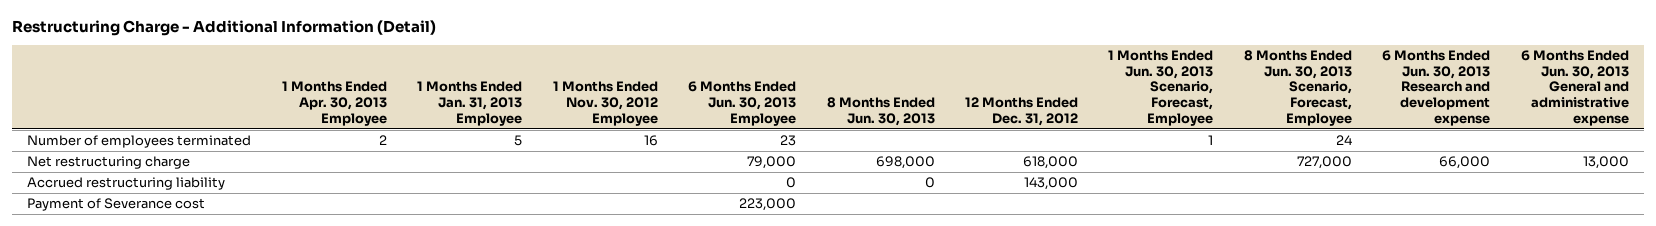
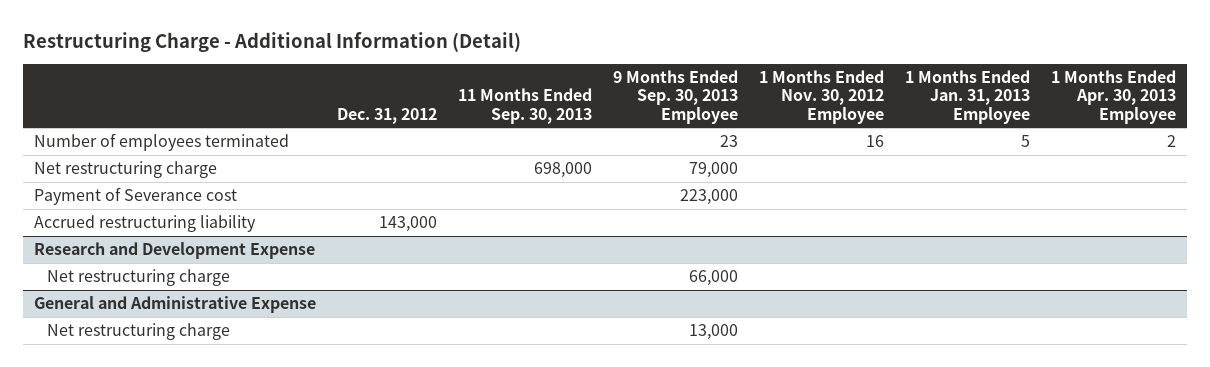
- | 1 Months Ended Apr. 30, 2013 Employee | 1 Months Ended Jan. 31, 2013 Employee | 1 Months Ended Nov. 30, 2012 Employee | 6 Months Ended Jun. 30, 2013 Employee | 8 Months Ended Jun. 30, 2013 | 12 Months Ended Dec. 31, 2012 | 1 Months Ended Jun. 30, 2013 Scenario, Forecast, Employee | 8 Months Ended Jun. 30, 2013 Scenario, Forecast, Employee | 6 Months Ended Jun. 30, 2013 Research and development expense | 6 Months Ended Jun. 30, 2013 General and administrative expense
+ | Dec. 31, 2012 | 11 Months Ended Sep. 30, 2013 | 9 Months Ended Sep. 30, 2013 Employee | 1 Months Ended Nov. 30, 2012 Employee | 1 Months Ended Jan. 31, 2013 Employee | 1 Months Ended Apr. 30, 2013 Employee
moved down: Accrued restructuring liability | 143,000 | | | | |
+ Research and Development Expense
+ Net restructuring charge | | | 66,000 | | |
+ General and Administrative Expense
+ Net restructuring charge | | | 13,000 | | |

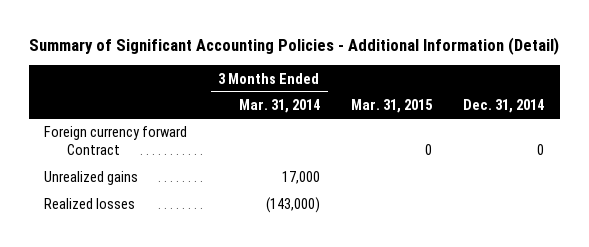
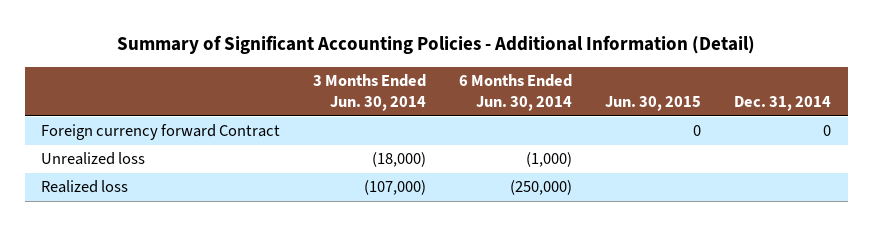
- | 3 Months Ended Mar. 31, 2014 | Mar. 31, 2015 | Dec. 31, 2014
+ | 3 Months Ended Jun. 30, 2014 | 6 Months Ended Jun. 30, 2014 | Jun. 30, 2015 | Dec. 31, 2014
- Unrealized gains | 17,000 | |
- Realized losses | (143,000) | |
+ Unrealized loss | (18,000) | (1,000) | |
+ Realized loss | (107,000) | (250,000) | |

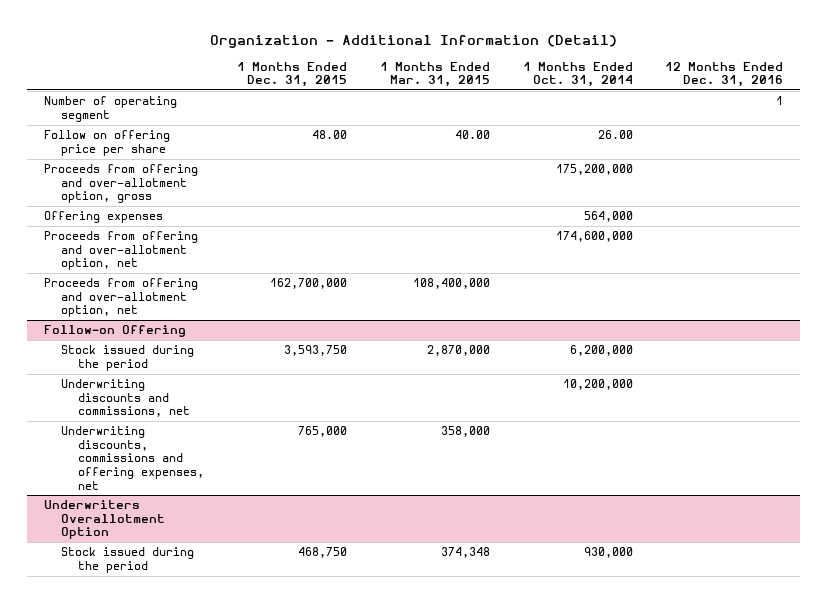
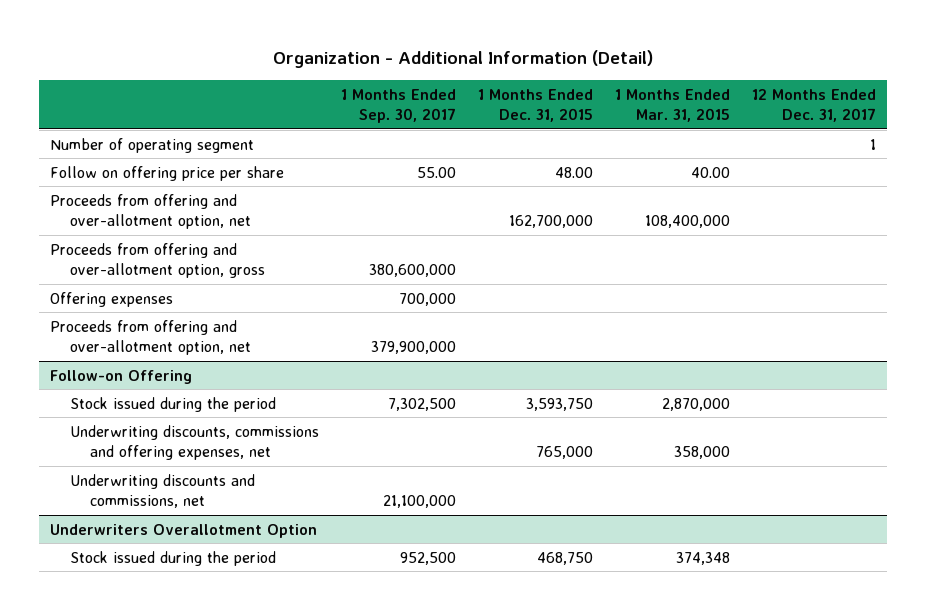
- | 1 Months Ended Dec. 31, 2015 | 1 Months Ended Mar. 31, 2015 | 1 Months Ended Oct. 31, 2014 | 12 Months Ended Dec. 31, 2016
+ | 1 Months Ended Sep. 30, 2017 | 1 Months Ended Dec. 31, 2015 | 1 Months Ended Mar. 31, 2015 | 12 Months Ended Dec. 31, 2017
moved up: Proceeds from offering and over-allotment option, net | | 162,700,000 | 108,400,000 |
@ Follow-on Offering
moved down: Underwriting discounts and commissions, net | 21,100,000 | | |

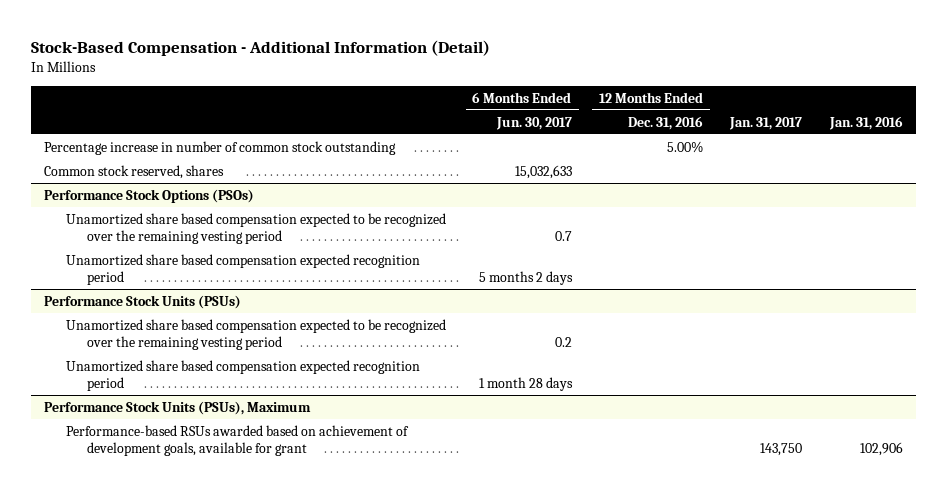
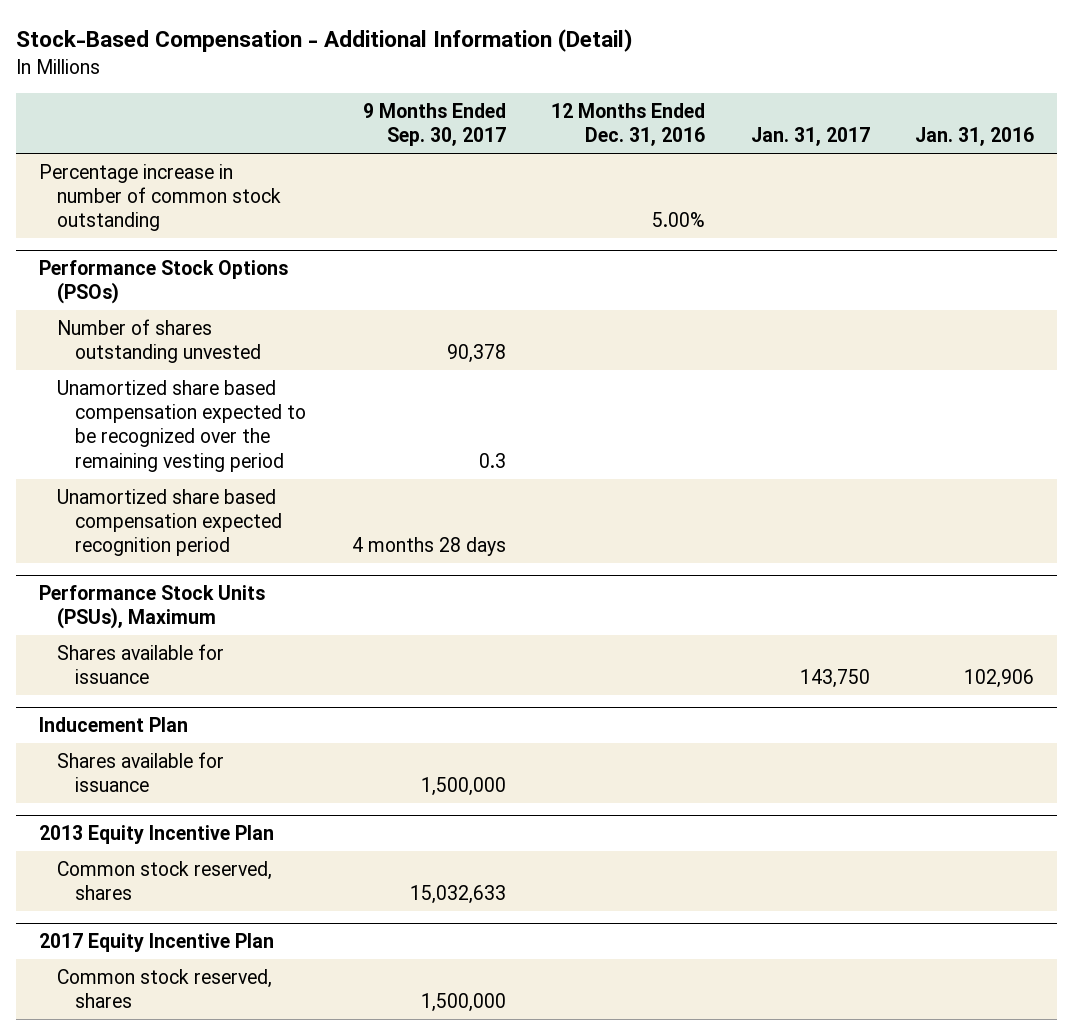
- | 6 Months Ended Jun. 30, 2017 | 12 Months Ended Dec. 31, 2016 | Jan. 31, 2017 | Jan. 31, 2016
+ | 9 Months Ended Sep. 30, 2017 | 12 Months Ended Dec. 31, 2016 | Jan. 31, 2017 | Jan. 31, 2016
- Common stock reserved, shares | 15,032,633 | | |
@ Performance Stock Options (PSOs)
+ Number of shares outstanding unvested | 90,378 | | |
- Performance Stock Units (PSUs)
- Unamortized share based compensation expected to be recognized over the remaining vesting period | 0.2 | | |
- Unamortized share based compensation expected recognition period | 1 month 28 days | | |
@ Performance Stock Units (PSUs), Maximum
- Performance-based RSUs awarded based on achievement of development goals, available for grant | | | 143,750 | 102,906
+ Shares available for issuance | | | 143,750 | 102,906
+ Inducement Plan
+ Shares available for issuance | 1,500,000 | | |
+ 2013 Equity Incentive Plan
+ Common stock reserved, shares | 15,032,633 | | |
+ 2017 Equity Incentive Plan
+ Common stock reserved, shares | 1,500,000 | | |

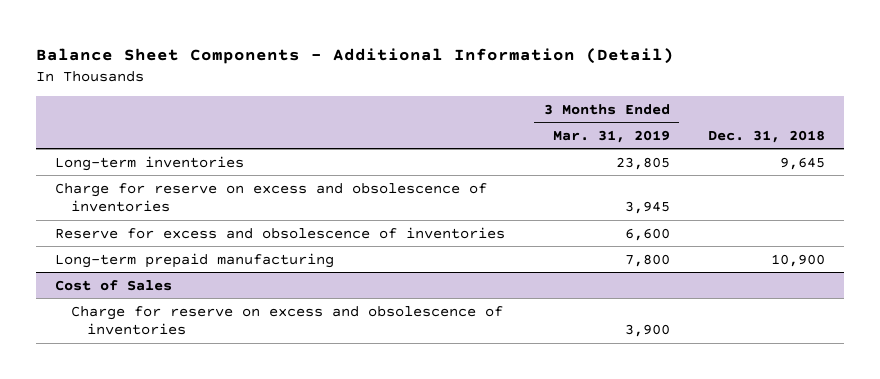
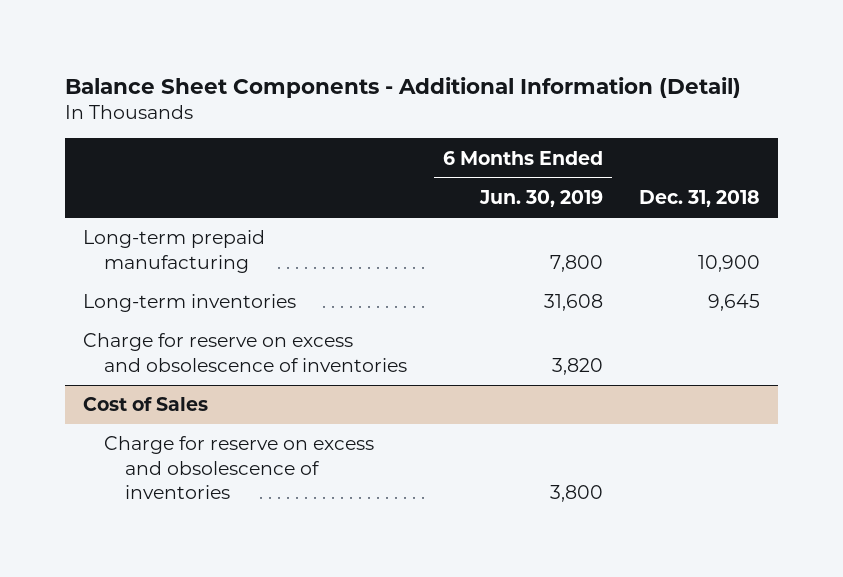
- | 3 Months Ended Mar. 31, 2019 | Dec. 31, 2018
+ | 6 Months Ended Jun. 30, 2019 | Dec. 31, 2018
moved up: Long-term prepaid manufacturing | 7,800 | 10,900
- Reserve for excess and obsolescence of inventories | 6,600 |

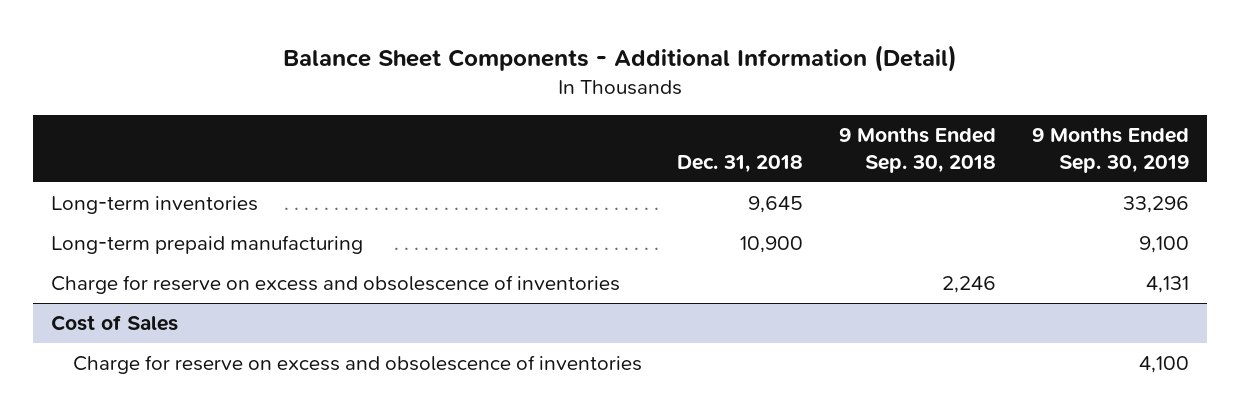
- | 6 Months Ended Jun. 30, 2019 | Dec. 31, 2018
+ | Dec. 31, 2018 | 9 Months Ended Sep. 30, 2018 | 9 Months Ended Sep. 30, 2019
moved down: Long-term prepaid manufacturing | 10,900 | | 9,100

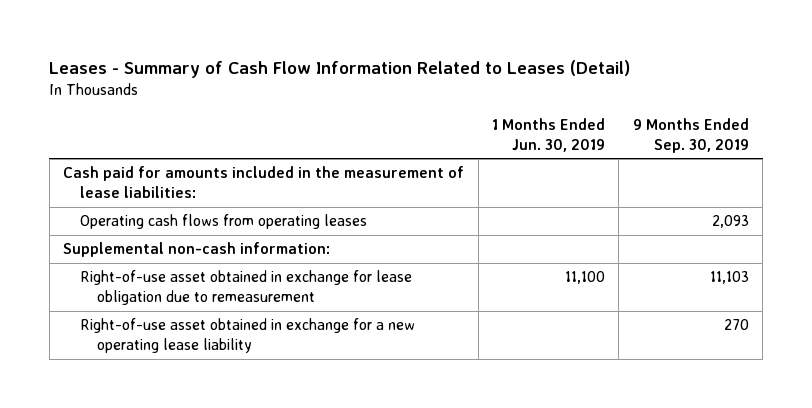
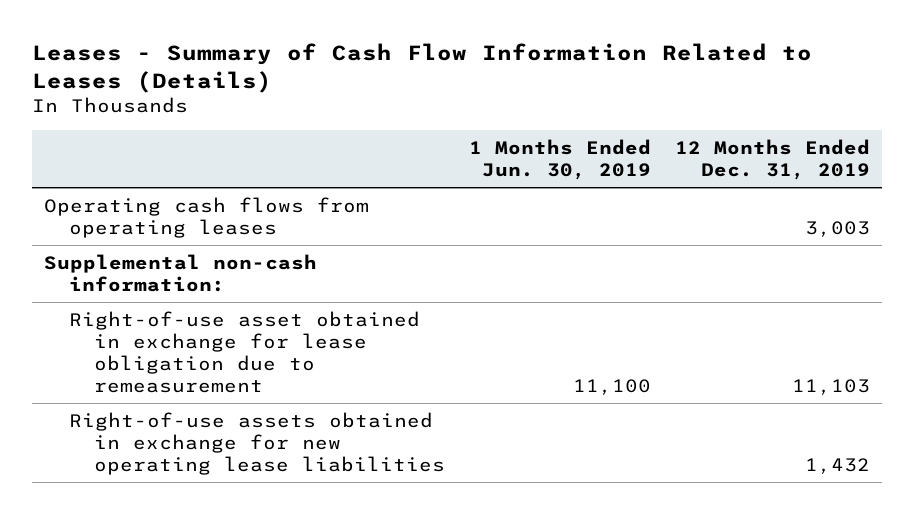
- Leases - Summary of Cash Flow Information Related to Leases (Detail)
+ Leases - Summary of Cash Flow Information Related to Leases (Details)
- | 1 Months Ended Jun. 30, 2019 | 9 Months Ended Sep. 30, 2019
+ | 1 Months Ended Jun. 30, 2019 | 12 Months Ended Dec. 31, 2019
- Cash paid for amounts included in the measurement of lease liabilities:
- Right-of-use asset obtained in exchange for a new operating lease liability | | 270
+ Right-of-use assets obtained in exchange for new operating lease liabilities | | 1,432

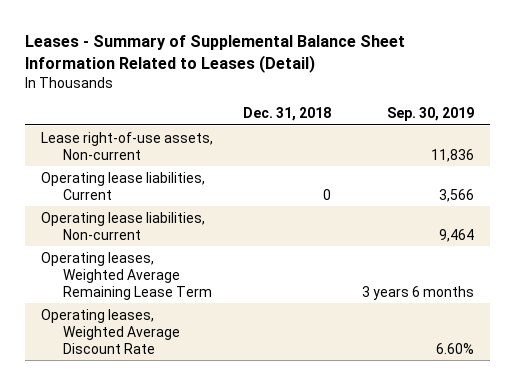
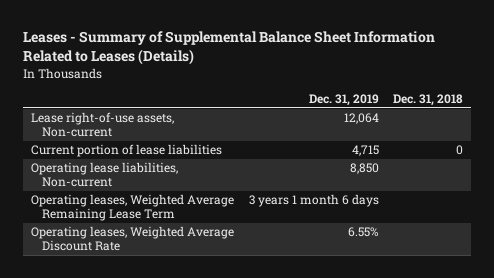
- Leases - Summary of Supplemental Balance Sheet Information Related to Leases (Detail)
+ Leases - Summary of Supplemental Balance Sheet Information Related to Leases (Details)
- | Dec. 31, 2018 | Sep. 30, 2019
+ | Dec. 31, 2019 | Dec. 31, 2018
- Operating lease liabilities, Current | 0 | 3,566
+ Current portion of lease liabilities | 4,715 | 0

